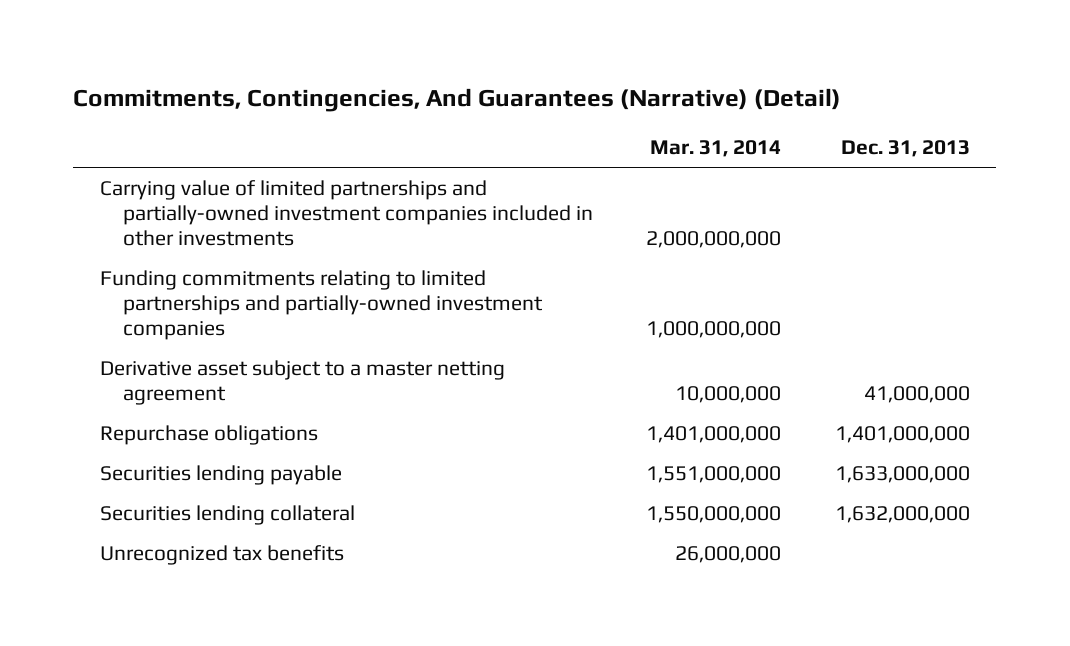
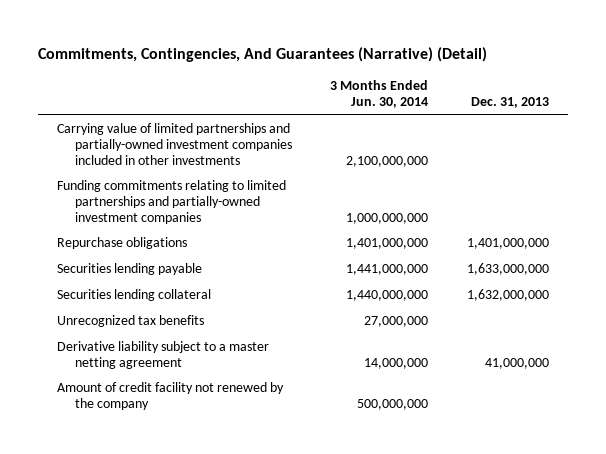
- | Mar. 31, 2014 | Dec. 31, 2013
+ | 3 Months Ended Jun. 30, 2014 | Dec. 31, 2013
- Derivative asset subject to a master netting agreement | 10,000,000 | 41,000,000
+ Derivative liability subject to a master netting agreement | 14,000,000 | 41,000,000
+ Amount of credit facility not renewed by the company | 500,000,000 |

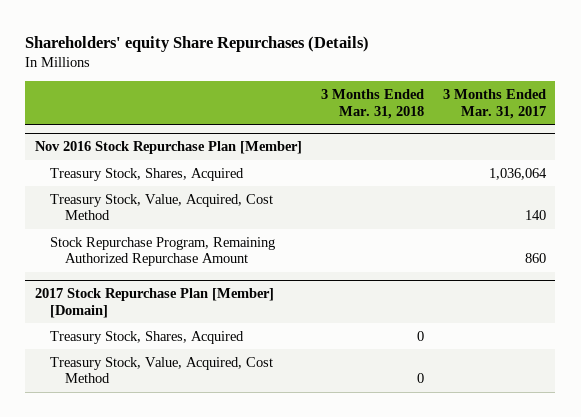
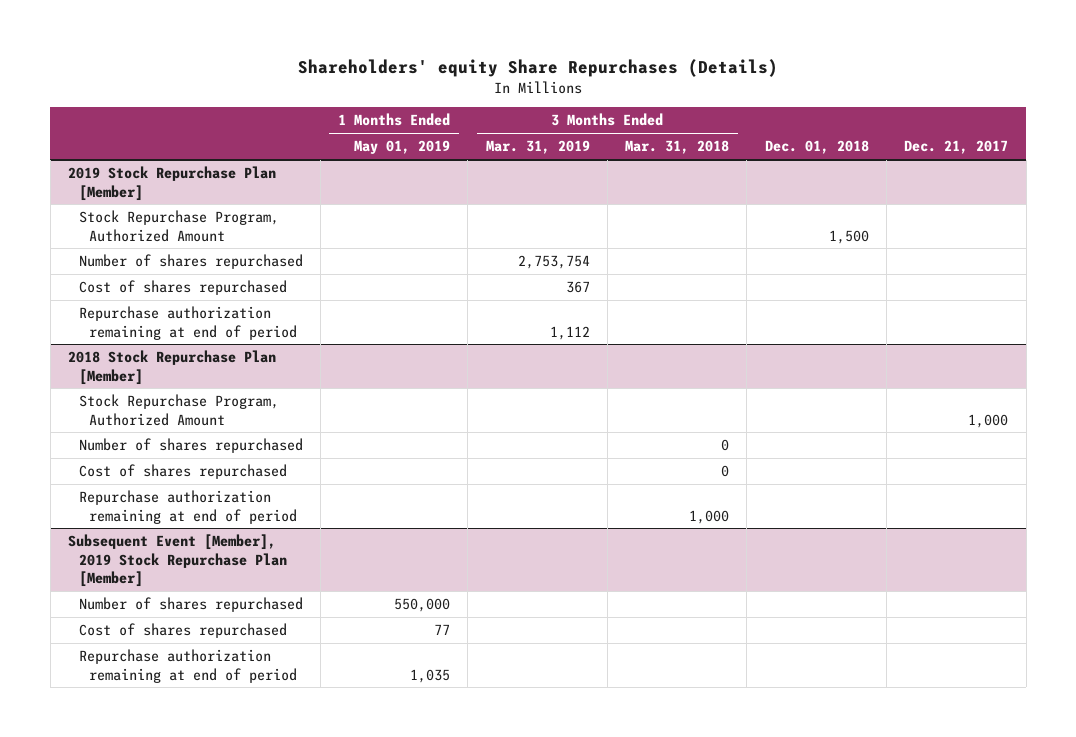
- | 3 Months Ended Mar. 31, 2018 | 3 Months Ended Mar. 31, 2017
+ | 1 Months Ended May 01, 2019 | 3 Months Ended Mar. 31, 2019 | 3 Months Ended Mar. 31, 2018 | Dec. 01, 2018 | Dec. 21, 2017
- Nov 2016 Stock Repurchase Plan [Member]
- Treasury Stock, Shares, Acquired | | 1,036,064
- Treasury Stock, Value, Acquired, Cost Method | | 140
- Stock Repurchase Program, Remaining Authorized Repurchase Amount | | 860
- 2017 Stock Repurchase Plan [Member] [Domain]
- Treasury Stock, Shares, Acquired | 0 |
- Treasury Stock, Value, Acquired, Cost Method | 0 |
+ 2019 Stock Repurchase Plan [Member]
+ Stock Repurchase Program, Authorized Amount | | | | 1,500 |
+ Number of shares repurchased | | 2,753,754 | | |
+ Cost of shares repurchased | | 367 | | |
+ Repurchase authorization remaining at end of period | | 1,112 | | |
+ 2018 Stock Repurchase Plan [Member]
+ Stock Repurchase Program, Authorized Amount | | | | | 1,000
+ Number of shares repurchased | | | 0 | |
+ Cost of shares repurchased | | | 0 | |
+ Repurchase authorization remaining at end of period | | | 1,000 | |
+ Subsequent Event [Member], 2019 Stock Repurchase Plan [Member]
+ Number of shares repurchased | 550,000 | | | |
+ Cost of shares repurchased | 77 | | | |
+ Repurchase authorization remaining at end of period | 1,035 | | | |

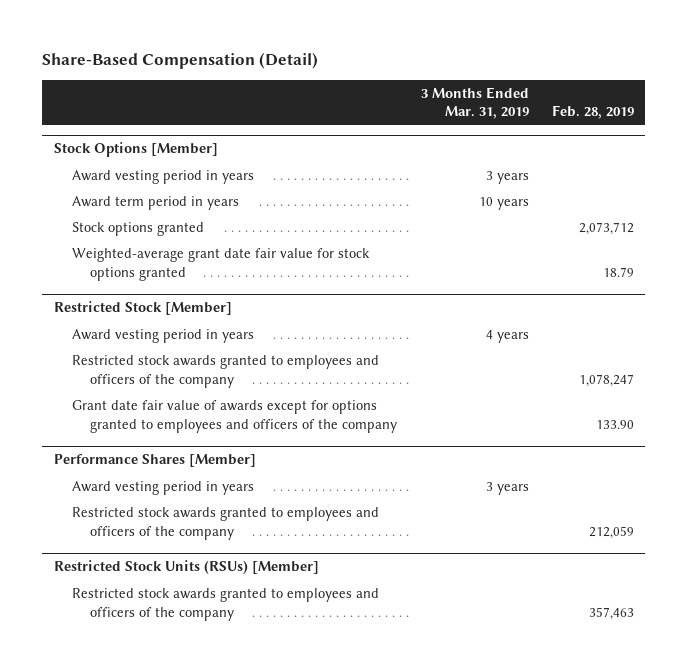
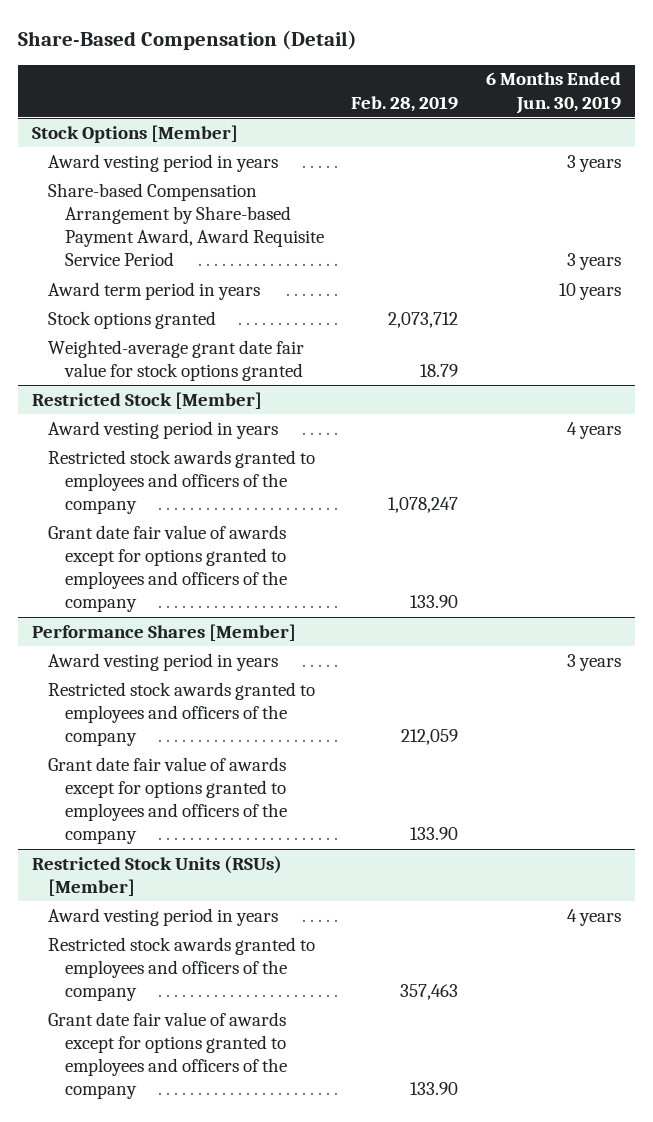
- | 3 Months Ended Mar. 31, 2019 | Feb. 28, 2019
+ | Feb. 28, 2019 | 6 Months Ended Jun. 30, 2019
@ Stock Options [Member]
+ Share-based Compensation Arrangement by Share-based Payment Award, Award Requisite Service Period | | 3 years
@ Performance Shares [Member]
+ Grant date fair value of awards except for options granted to employees and officers of the company | 133.90 |
@ Restricted Stock Units (RSUs) [Member]
+ Award vesting period in years | | 4 years
+ Grant date fair value of awards except for options granted to employees and officers of the company | 133.90 |

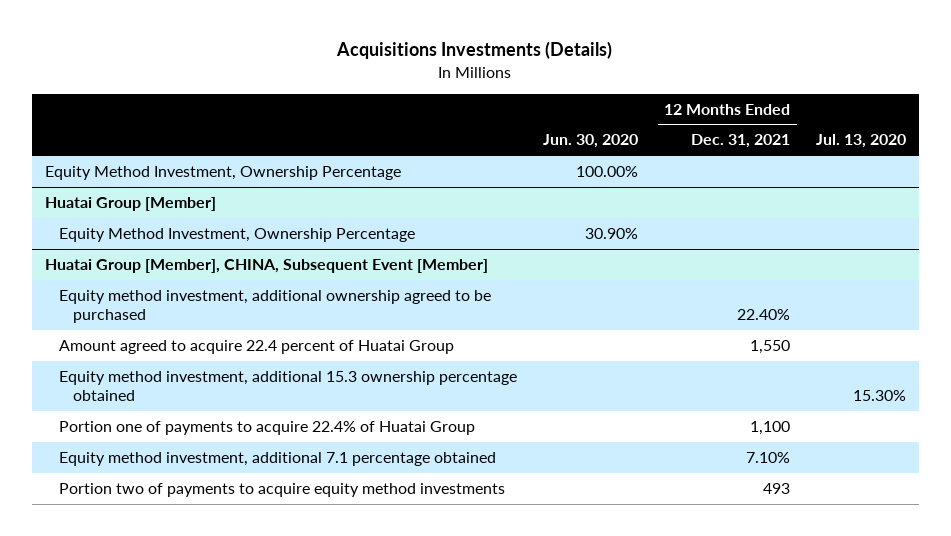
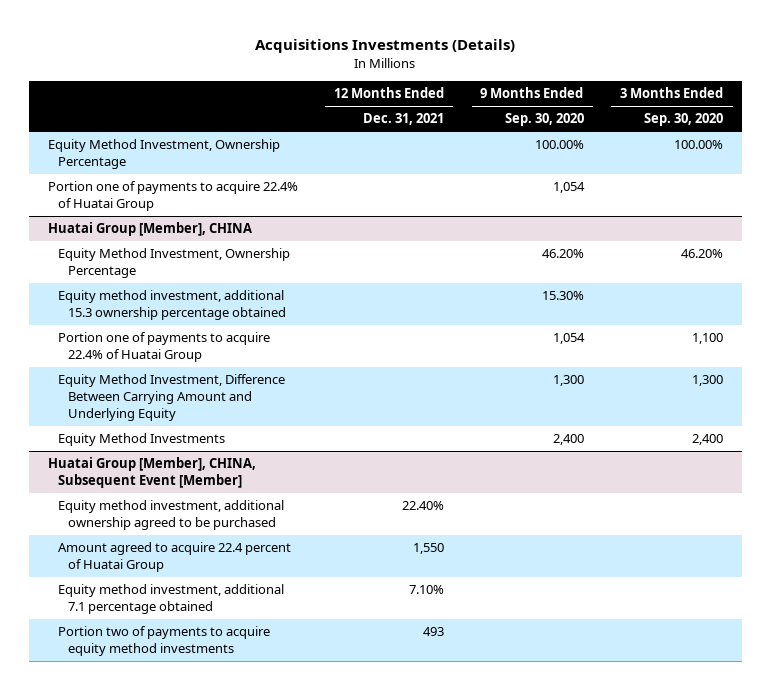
- | Jun. 30, 2020 | 12 Months Ended Dec. 31, 2021 | Jul. 13, 2020
+ | 12 Months Ended Dec. 31, 2021 | 9 Months Ended Sep. 30, 2020 | 3 Months Ended Sep. 30, 2020
- Huatai Group [Member]
+ Portion one of payments to acquire 22.4% of Huatai Group | | 1,054 |
+ Huatai Group [Member], CHINA
+ Equity method investment, additional 15.3 ownership percentage obtained | | 15.30% |
+ Portion one of payments to acquire 22.4% of Huatai Group | | 1,054 | 1,100
+ Equity Method Investment, Difference Between Carrying Amount and Underlying Equity | | 1,300 | 1,300
+ Equity Method Investments | | 2,400 | 2,400
@ Huatai Group [Member], CHINA, Subsequent Event [Member]
- Equity method investment, additional 15.3 ownership percentage obtained | | | 15.30%
- Portion one of payments to acquire 22.4% of Huatai Group | | 1,100 |

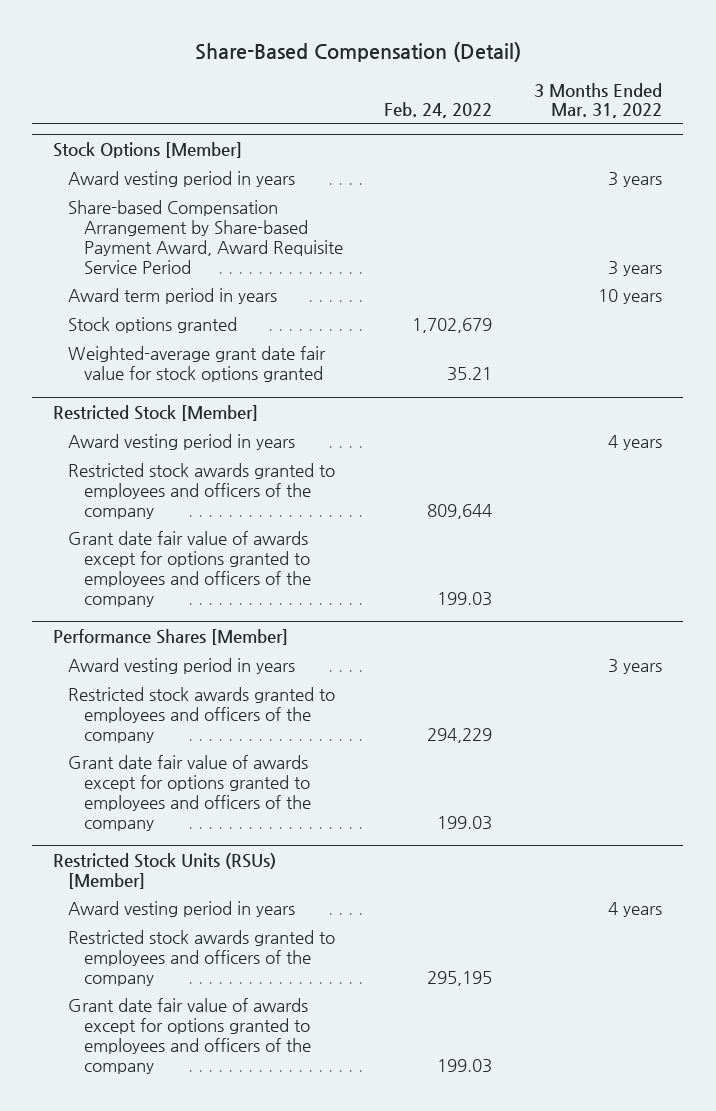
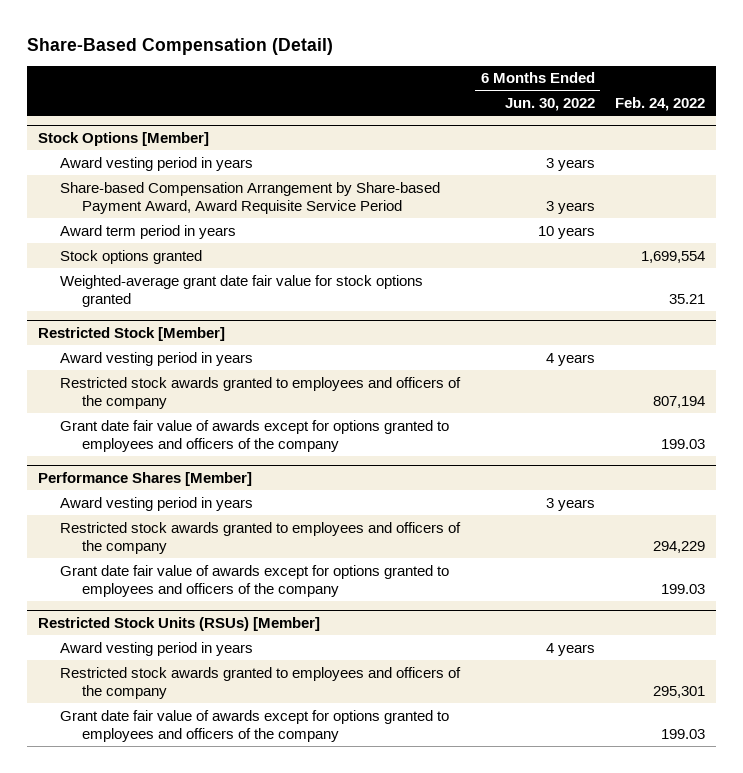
- | Feb. 24, 2022 | 3 Months Ended Mar. 31, 2022
+ | 6 Months Ended Jun. 30, 2022 | Feb. 24, 2022
@ Stock Options [Member]
- Stock options granted | 1,702,679 |
+ Stock options granted | | 1,699,554
@ Restricted Stock [Member]
- Restricted stock awards granted to employees and officers of the company | 809,644 |
+ Restricted stock awards granted to employees and officers of the company | | 807,194
@ Restricted Stock Units (RSUs) [Member]
- Restricted stock awards granted to employees and officers of the company | 295,195 |
+ Restricted stock awards granted to employees and officers of the company | | 295,301

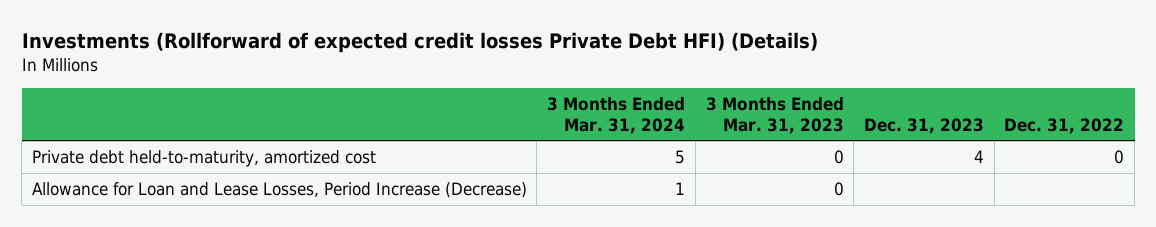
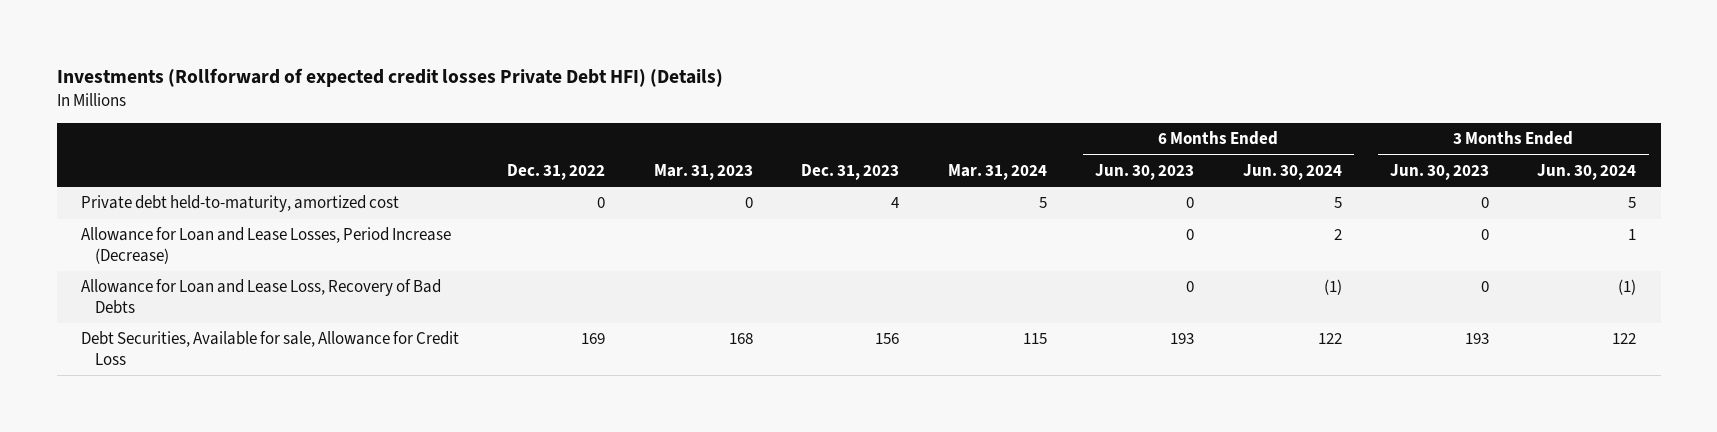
- | 3 Months Ended Mar. 31, 2024 | 3 Months Ended Mar. 31, 2023 | Dec. 31, 2023 | Dec. 31, 2022
+ | Dec. 31, 2022 | Mar. 31, 2023 | Dec. 31, 2023 | Mar. 31, 2024 | 6 Months Ended Jun. 30, 2023 | 6 Months Ended Jun. 30, 2024 | 3 Months Ended Jun. 30, 2023 | 3 Months Ended Jun. 30, 2024
+ Allowance for Loan and Lease Loss, Recovery of Bad Debts | | | | | 0 | (1) | 0 | (1)
+ Debt Securities, Available for sale, Allowance for Credit Loss | 169 | 168 | 156 | 115 | 193 | 122 | 193 | 122

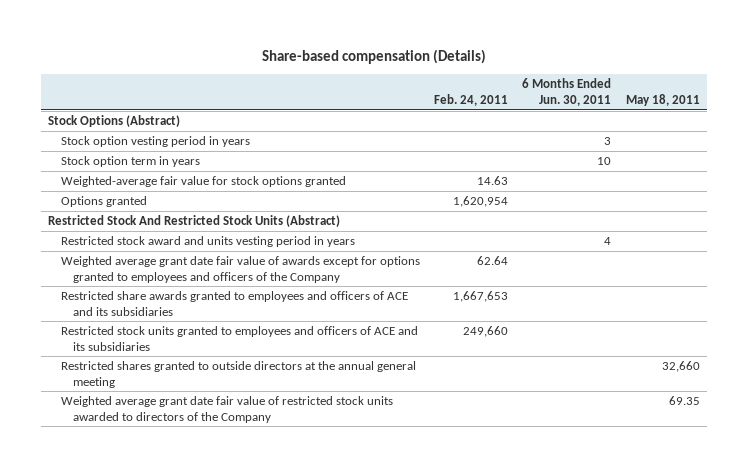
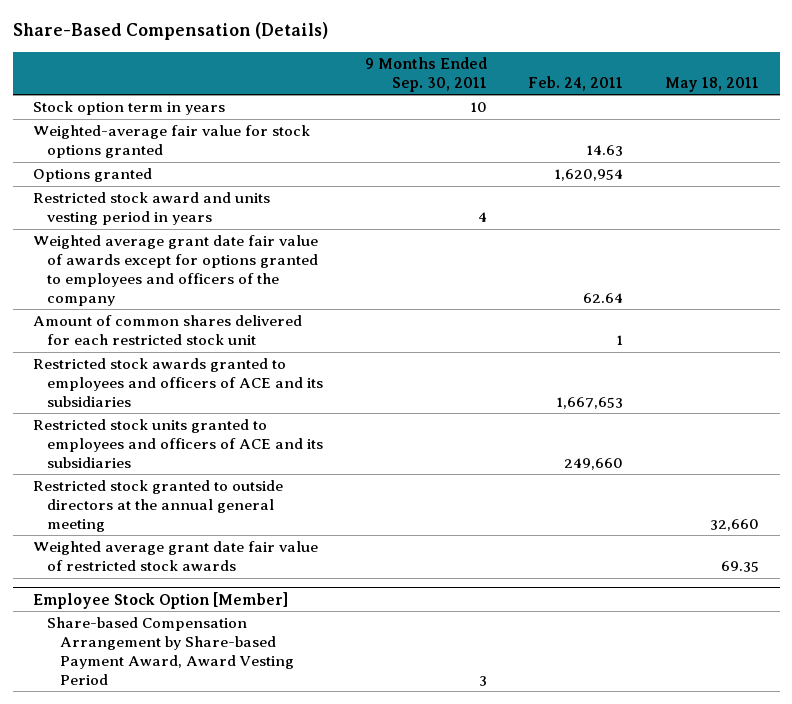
- Share-based compensation (Details)
+ Share-Based Compensation (Details)
- | Feb. 24, 2011 | 6 Months Ended Jun. 30, 2011 | May 18, 2011
+ | 9 Months Ended Sep. 30, 2011 | Feb. 24, 2011 | May 18, 2011
- Stock Options (Abstract)
- Stock option vesting period in years | | 3 |
- Restricted Stock And Restricted Stock Units (Abstract)
- Weighted average grant date fair value of awards except for options granted to employees and officers of the Company | 62.64 | |
- Restricted share awards granted to employees and officers of ACE and its subsidiaries | 1,667,653 | |
+ Weighted average grant date fair value of awards except for options granted to employees and officers of the company | | 62.64 |
+ Amount of common shares delivered for each restricted stock unit | | 1 |
+ Restricted stock awards granted to employees and officers of ACE and its subsidiaries | | 1,667,653 |
- Restricted shares granted to outside directors at the annual general meeting | | | 32,660
- Weighted average grant date fair value of restricted stock units awarded to directors of the Company | | | 69.35
+ Restricted stock granted to outside directors at the annual general meeting | | | 32,660
+ Weighted average grant date fair value of restricted stock awards | | | 69.35
+ Employee Stock Option [Member]
+ Share-based Compensation Arrangement by Share-based Payment Award, Award Vesting Period | 3 | |

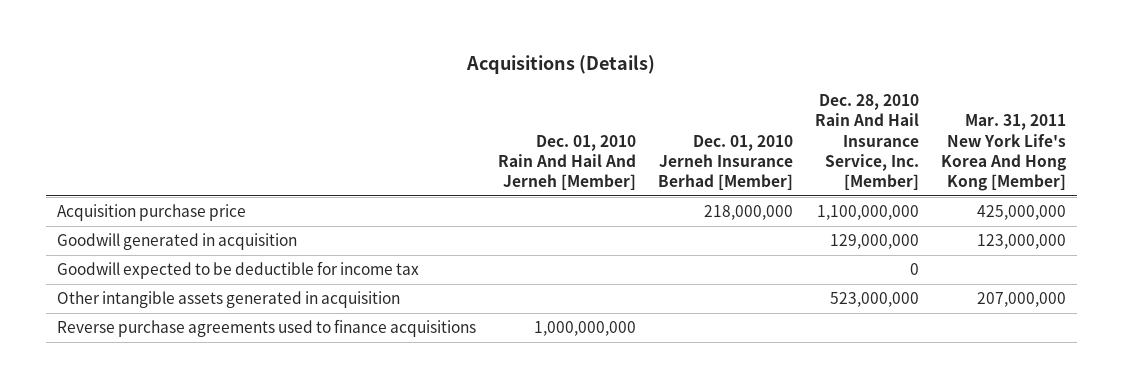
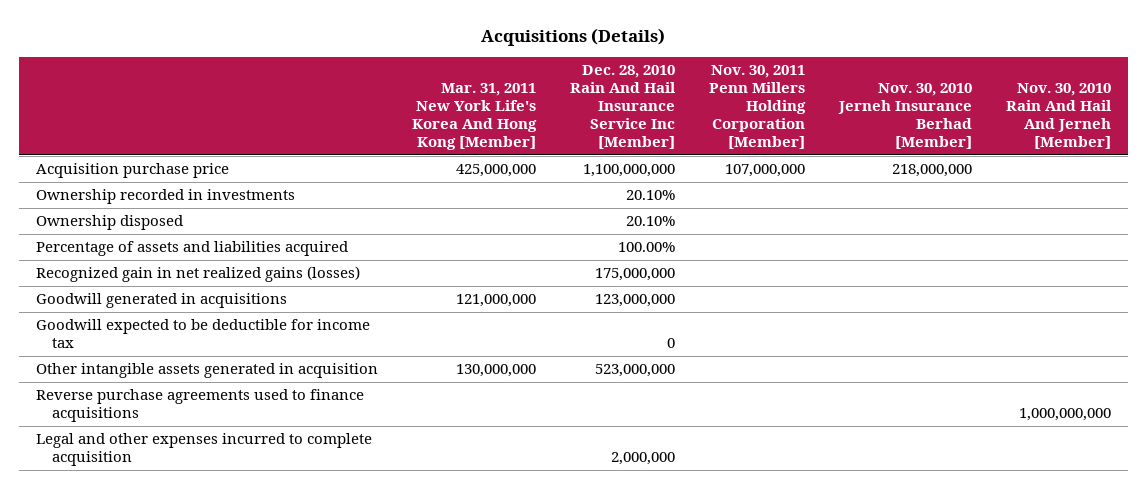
- | Dec. 01, 2010 Rain And Hail And Jerneh [Member] | Dec. 01, 2010 Jerneh Insurance Berhad [Member] | Dec. 28, 2010 Rain And Hail Insurance Service, Inc. [Member] | Mar. 31, 2011 New York Life's Korea And Hong Kong [Member]
+ | Mar. 31, 2011 New York Life's Korea And Hong Kong [Member] | Dec. 28, 2010 Rain And Hail Insurance Service Inc [Member] | Nov. 30, 2011 Penn Millers Holding Corporation [Member] | Nov. 30, 2010 Jerneh Insurance Berhad [Member] | Nov. 30, 2010 Rain And Hail And Jerneh [Member]
- Goodwill generated in acquisition | | | 129,000,000 | 123,000,000
+ Ownership recorded in investments | | 20.10% | | |
+ Ownership disposed | | 20.10% | | |
+ Percentage of assets and liabilities acquired | | 100.00% | | |
+ Recognized gain in net realized gains (losses) | | 175,000,000 | | |
+ Goodwill generated in acquisitions | 121,000,000 | 123,000,000 | | |
- Other intangible assets generated in acquisition | | | 523,000,000 | 207,000,000
+ Other intangible assets generated in acquisition | 130,000,000 | 523,000,000 | | |
+ Legal and other expenses incurred to complete acquisition | | 2,000,000 | | |

